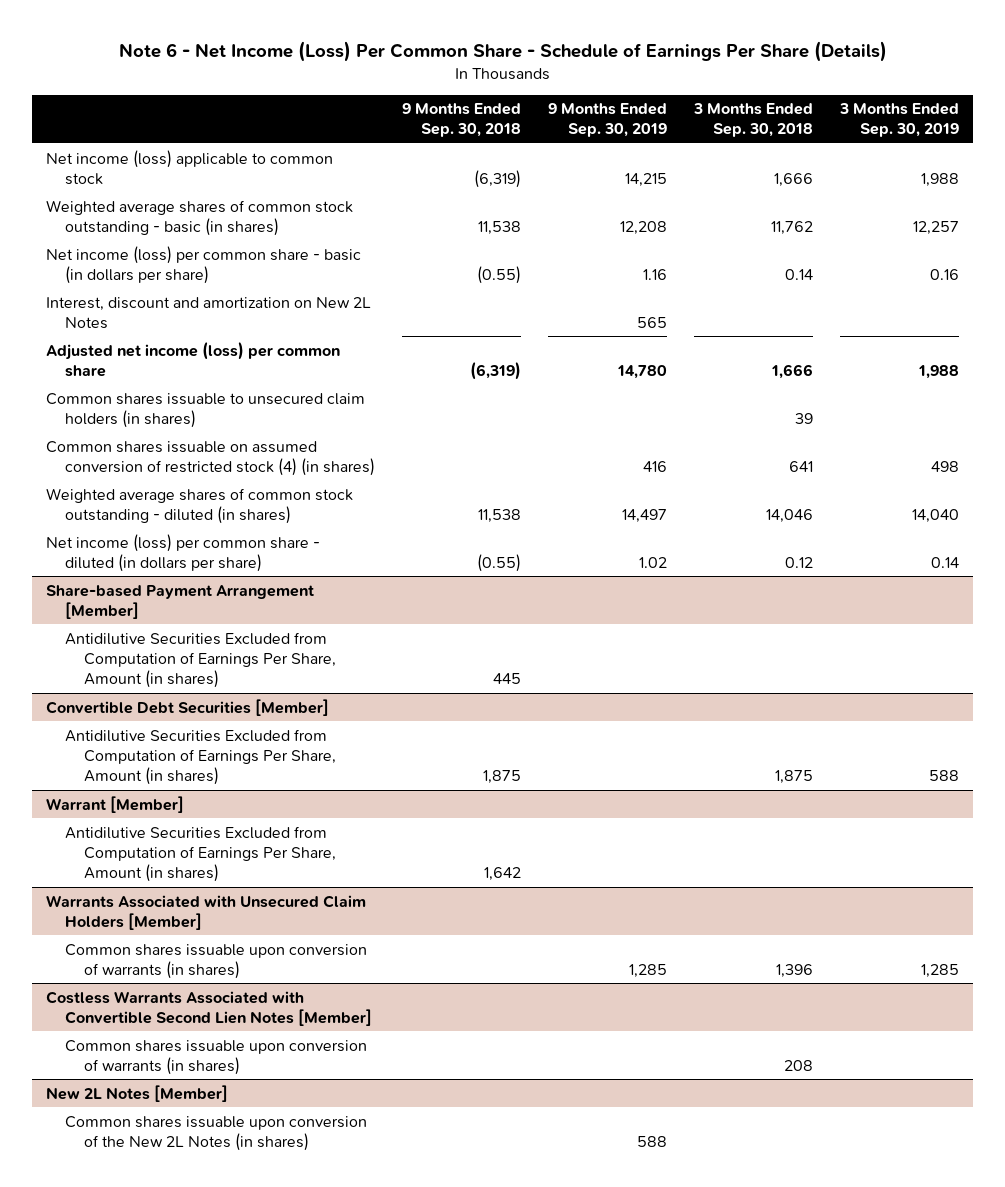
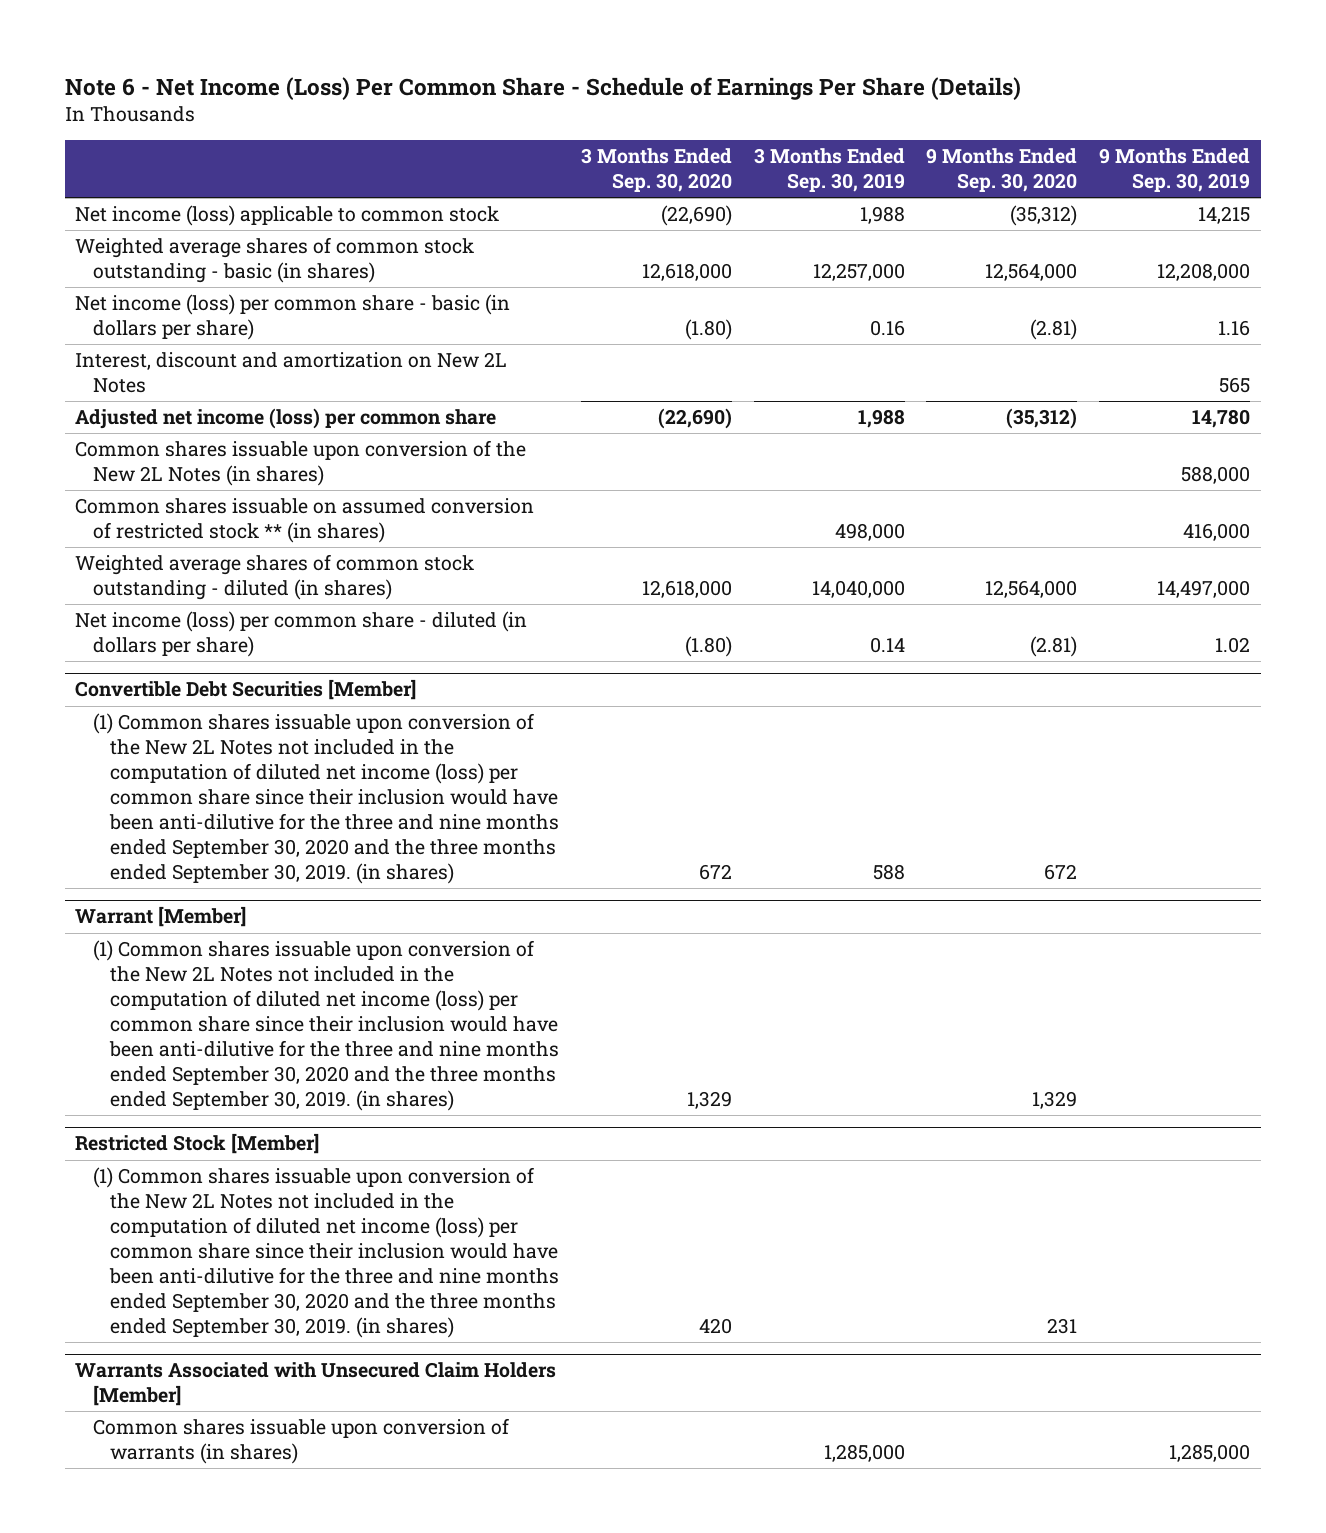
- | 9 Months Ended Sep. 30, 2018 | 9 Months Ended Sep. 30, 2019 | 3 Months Ended Sep. 30, 2018 | 3 Months Ended Sep. 30, 2019
+ | 3 Months Ended Sep. 30, 2020 | 3 Months Ended Sep. 30, 2019 | 9 Months Ended Sep. 30, 2020 | 9 Months Ended Sep. 30, 2019
- Weighted average shares of common stock outstanding - basic (in shares) | 11,538 | 12,208 | 11,762 | 12,257
+ Weighted average shares of common stock outstanding - basic (in shares) | 12,618,000 | 12,257,000 | 12,564,000 | 12,208,000
- Common shares issuable to unsecured claim holders (in shares) | | | 39 |
- Common shares issuable on assumed conversion of restricted stock (4) (in shares) | | 416 | 641 | 498
- Weighted average shares of common stock outstanding - diluted (in shares) | 11,538 | 14,497 | 14,046 | 14,040
+ Common shares issuable upon conversion of the New 2L Notes (in shares) | | | | 588,000
+ Common shares issuable on assumed conversion of restricted stock ** (in shares) | | 498,000 | | 416,000
+ Weighted average shares of common stock outstanding - diluted (in shares) | 12,618,000 | 14,040,000 | 12,564,000 | 14,497,000
- Share-based Payment Arrangement [Member]
- Antidilutive Securities Excluded from Computation of Earnings Per Share, Amount (in shares) | 445 | | |
@ Convertible Debt Securities [Member]
- Antidilutive Securities Excluded from Computation of Earnings Per Share, Amount (in shares) | 1,875 | | 1,875 | 588
+ (1) Common shares issuable upon conversion of the New 2L Notes not included in the computation of diluted net income (loss) per common share since their inclusion would have been anti-dilutive for the three and nine months ended September 30, 2020 and the three months ended September 30, 2019. (in shares) | 672 | 588 | 672 |
@ Warrant [Member]
- Antidilutive Securities Excluded from Computation of Earnings Per Share, Amount (in shares) | 1,642 | | |
+ (1) Common shares issuable upon conversion of the New 2L Notes not included in the computation of diluted net income (loss) per common share since their inclusion would have been anti-dilutive for the three and nine months ended September 30, 2020 and the three months ended September 30, 2019. (in shares) | 1,329 | | 1,329 |
+ Restricted Stock [Member]
+ (1) Common shares issuable upon conversion of the New 2L Notes not included in the computation of diluted net income (loss) per common share since their inclusion would have been anti-dilutive for the three and nine months ended September 30, 2020 and the three months ended September 30, 2019. (in shares) | 420 | | 231 |
@ Warrants Associated with Unsecured Claim Holders [Member]
- Common shares issuable upon conversion of warrants (in shares) | | 1,285 | 1,396 | 1,285
- Costless Warrants Associated with Convertible Second Lien Notes [Member]
- Common shares issuable upon conversion of warrants (in shares) | | | 208 |
- New 2L Notes [Member]
- Common shares issuable upon conversion of the New 2L Notes (in shares) | | 588 | |
@ Warrants Associated with Unsecured Claim Holders [Member]
+ Common shares issuable upon conversion of warrants (in shares) | | 1,285,000 | | 1,285,000

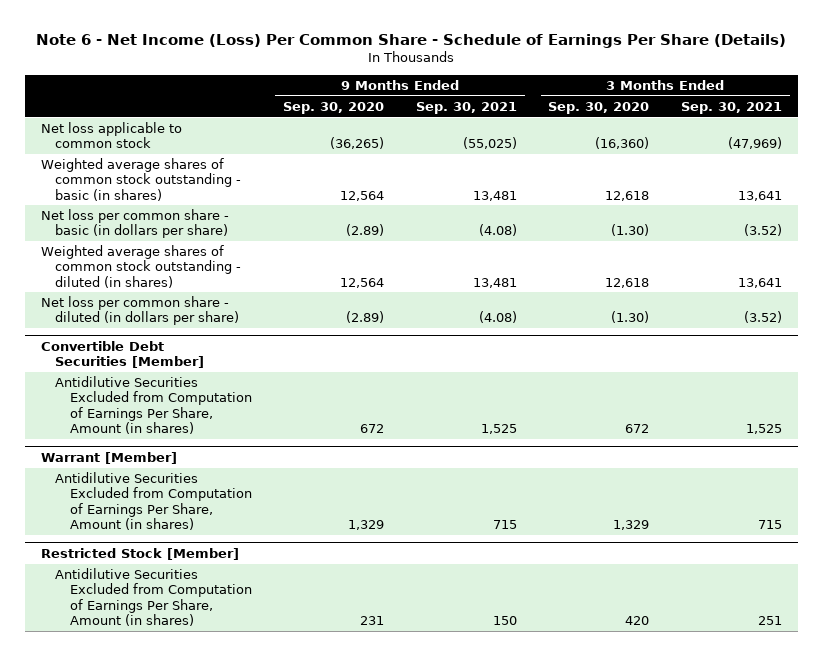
- | 3 Months Ended Sep. 30, 2020 | 3 Months Ended Sep. 30, 2019 | 9 Months Ended Sep. 30, 2020 | 9 Months Ended Sep. 30, 2019
+ | 9 Months Ended Sep. 30, 2020 | 9 Months Ended Sep. 30, 2021 | 3 Months Ended Sep. 30, 2020 | 3 Months Ended Sep. 30, 2021
- Net income (loss) applicable to common stock | (22,690) | 1,988 | (35,312) | 14,215
- Weighted average shares of common stock outstanding - basic (in shares) | 12,618,000 | 12,257,000 | 12,564,000 | 12,208,000
- Net income (loss) per common share - basic (in dollars per share) | (1.80) | 0.16 | (2.81) | 1.16
- Interest, discount and amortization on New 2L Notes | | | | 565
- Adjusted net income (loss) per common share | (22,690) | 1,988 | (35,312) | 14,780
- Common shares issuable upon conversion of the New 2L Notes (in shares) | | | | 588,000
- Common shares issuable on assumed conversion of restricted stock ** (in shares) | | 498,000 | | 416,000
- Weighted average shares of common stock outstanding - diluted (in shares) | 12,618,000 | 14,040,000 | 12,564,000 | 14,497,000
- Net income (loss) per common share - diluted (in dollars per share) | (1.80) | 0.14 | (2.81) | 1.02
+ Net loss applicable to common stock | (36,265) | (55,025) | (16,360) | (47,969)
+ Weighted average shares of common stock outstanding - basic (in shares) | 12,564 | 13,481 | 12,618 | 13,641
+ Net loss per common share - basic (in dollars per share) | (2.89) | (4.08) | (1.30) | (3.52)
+ Weighted average shares of common stock outstanding - diluted (in shares) | 12,564 | 13,481 | 12,618 | 13,641
+ Net loss per common share - diluted (in dollars per share) | (2.89) | (4.08) | (1.30) | (3.52)
@ Convertible Debt Securities [Member]
- (1) Common shares issuable upon conversion of the New 2L Notes not included in the computation of diluted net income (loss) per common share since their inclusion would have been anti-dilutive for the three and nine months ended September 30, 2020 and the three months ended September 30, 2019. (in shares) | 672 | 588 | 672 |
+ Antidilutive Securities Excluded from Computation of Earnings Per Share, Amount (in shares) | 672 | 1,525 | 672 | 1,525
@ Warrant [Member]
- (1) Common shares issuable upon conversion of the New 2L Notes not included in the computation of diluted net income (loss) per common share since their inclusion would have been anti-dilutive for the three and nine months ended September 30, 2020 and the three months ended September 30, 2019. (in shares) | 1,329 | | 1,329 |
+ Antidilutive Securities Excluded from Computation of Earnings Per Share, Amount (in shares) | 1,329 | 715 | 1,329 | 715
@ Restricted Stock [Member]
- (1) Common shares issuable upon conversion of the New 2L Notes not included in the computation of diluted net income (loss) per common share since their inclusion would have been anti-dilutive for the three and nine months ended September 30, 2020 and the three months ended September 30, 2019. (in shares) | 420 | | 231 |
- Warrants Associated with Unsecured Claim Holders [Member]
- Common shares issuable upon conversion of warrants (in shares) | | 1,285,000 | | 1,285,000
@ Restricted Stock [Member]
+ Antidilutive Securities Excluded from Computation of Earnings Per Share, Amount (in shares) | 231 | 150 | 420 | 251

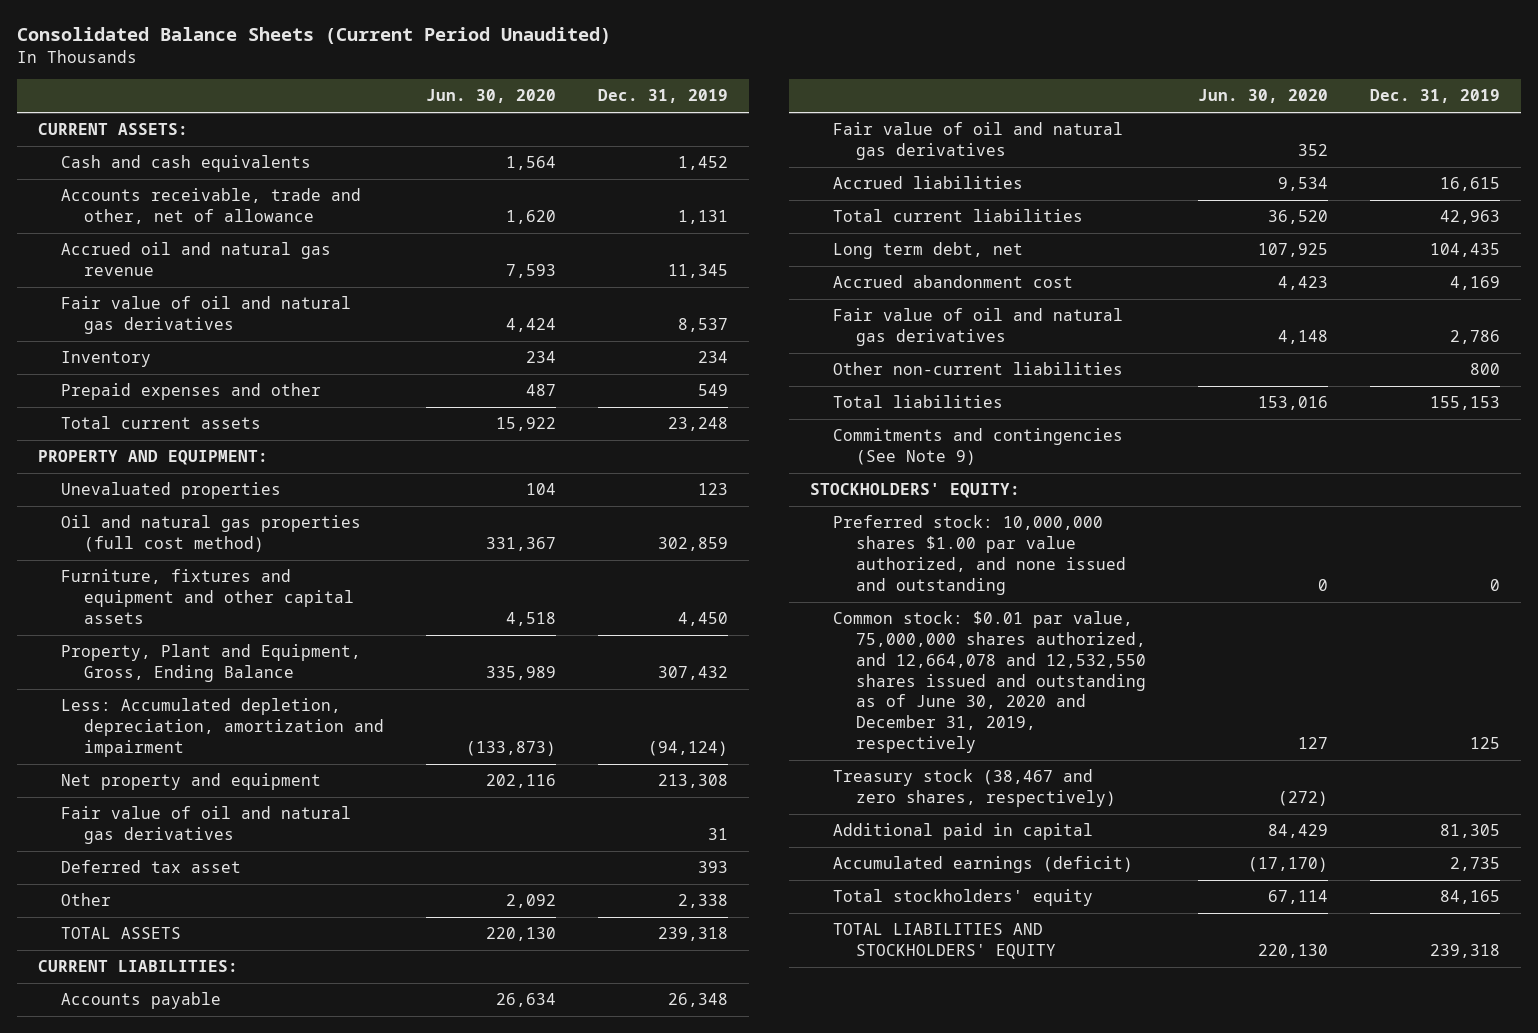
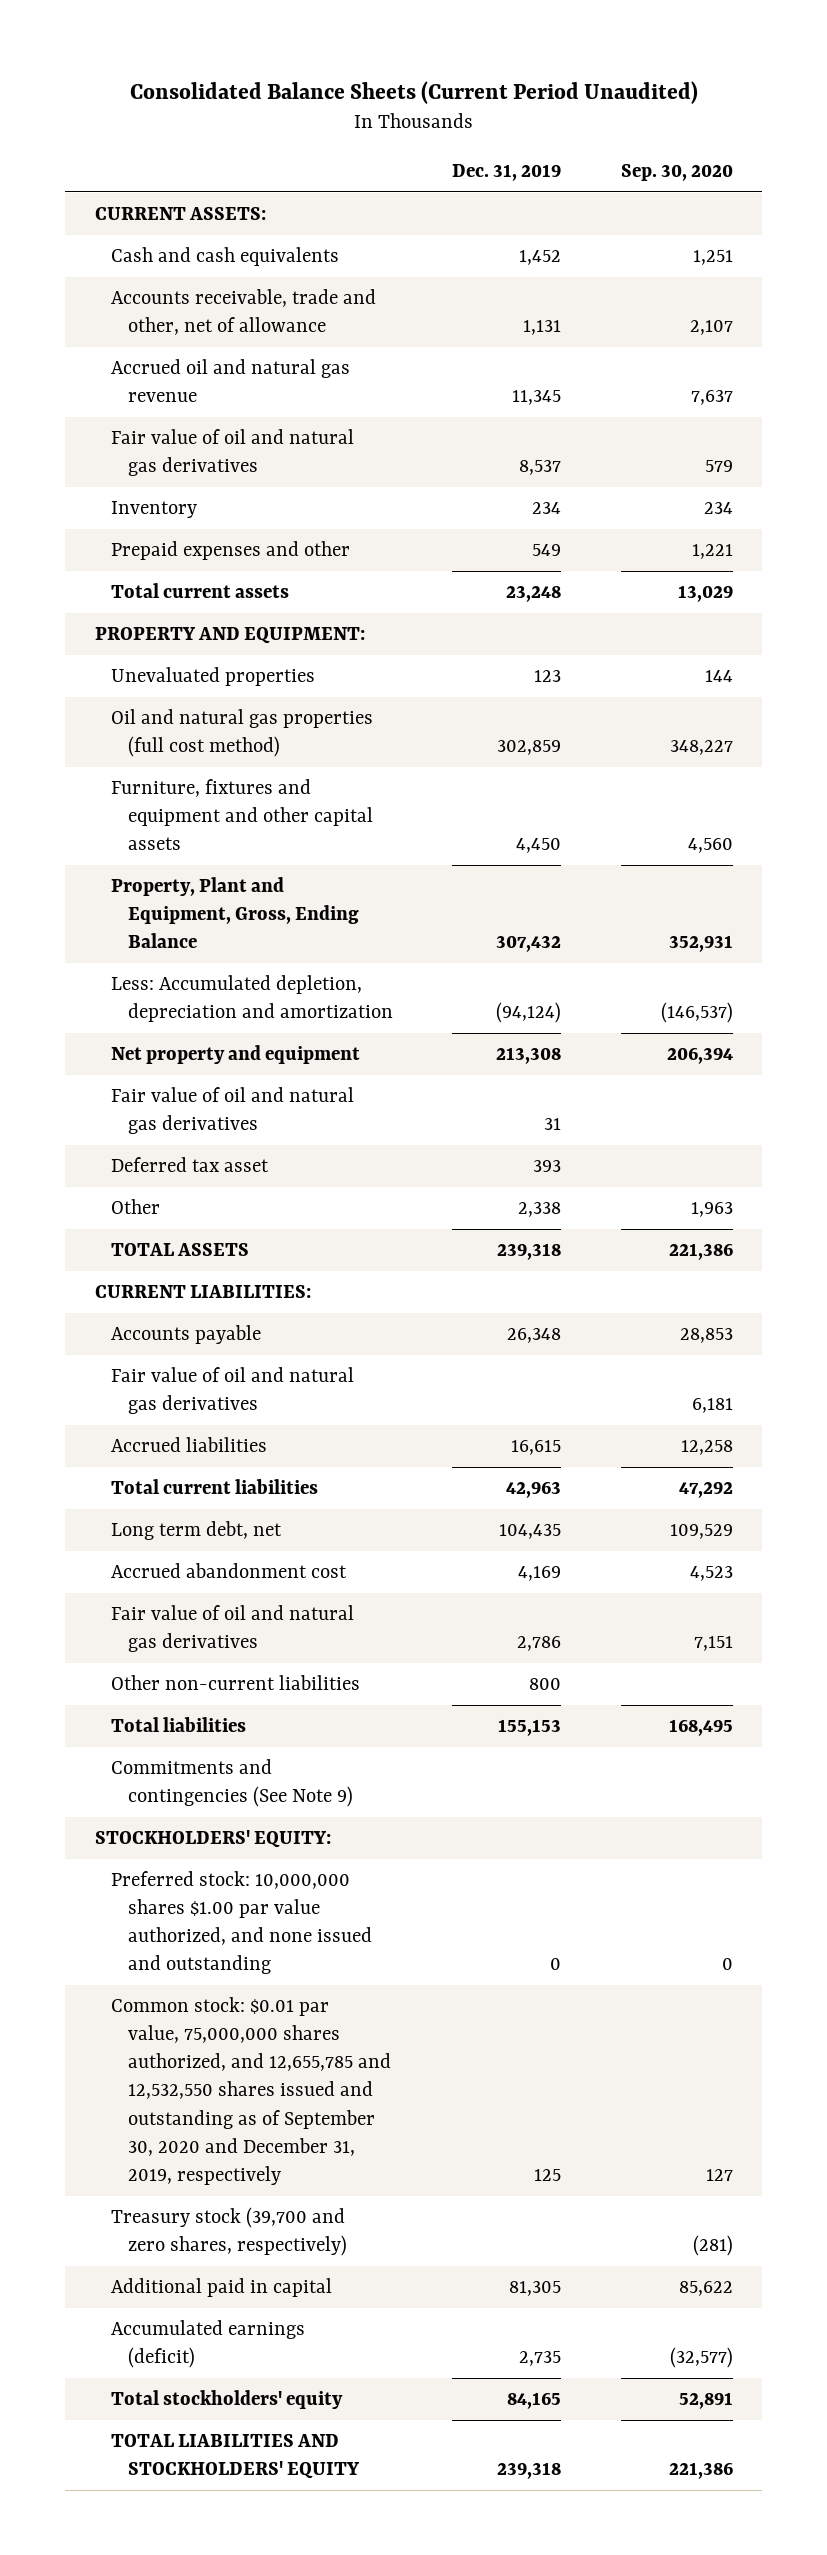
- | Jun. 30, 2020 | Dec. 31, 2019
+ | Dec. 31, 2019 | Sep. 30, 2020
- Less: Accumulated depletion, depreciation, amortization and impairment | (133,873) | (94,124)
+ Less: Accumulated depletion, depreciation and amortization | (94,124) | (146,537)
- Common stock: $0.01 par value, 75,000,000 shares authorized, and 12,664,078 and 12,532,550 shares issued and outstanding as of June 30, 2020 and December 31, 2019, respectively | 127 | 125
- Treasury stock (38,467 and zero shares, respectively) | (272) |
+ Common stock: $0.01 par value, 75,000,000 shares authorized, and 12,655,785 and 12,532,550 shares issued and outstanding as of September 30, 2020 and December 31, 2019, respectively | 125 | 127
+ Treasury stock (39,700 and zero shares, respectively) | | (281)

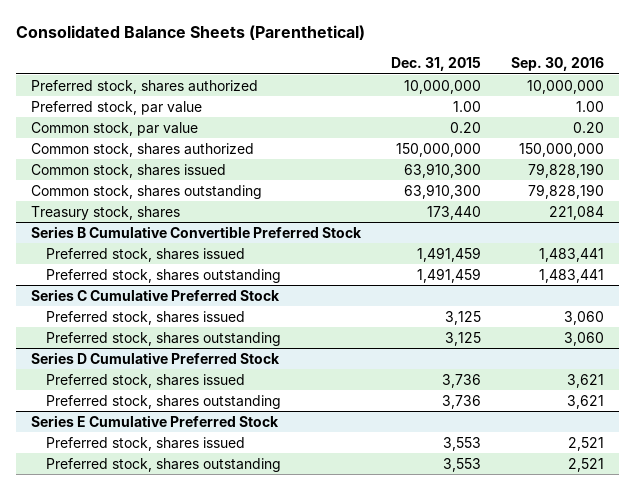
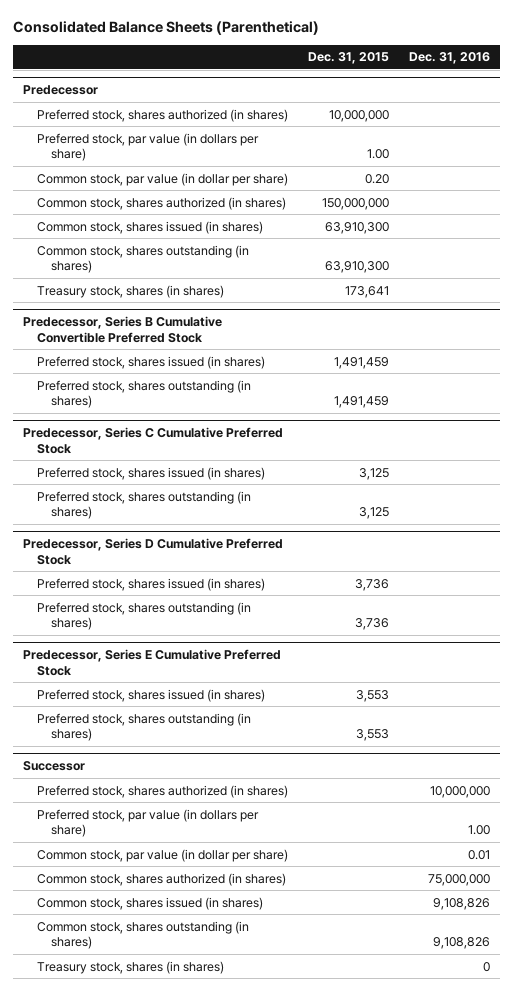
- | Dec. 31, 2015 | Sep. 30, 2016
+ | Dec. 31, 2015 | Dec. 31, 2016
- Preferred stock, shares authorized | 10,000,000 | 10,000,000
- Preferred stock, par value | 1.00 | 1.00
- Common stock, par value | 0.20 | 0.20
- Common stock, shares authorized | 150,000,000 | 150,000,000
- Common stock, shares issued | 63,910,300 | 79,828,190
- Common stock, shares outstanding | 63,910,300 | 79,828,190
- Treasury stock, shares | 173,440 | 221,084
- Series B Cumulative Convertible Preferred Stock
- Preferred stock, shares issued | 1,491,459 | 1,483,441
- Preferred stock, shares outstanding | 1,491,459 | 1,483,441
- Series C Cumulative Preferred Stock
- Preferred stock, shares issued | 3,125 | 3,060
- Preferred stock, shares outstanding | 3,125 | 3,060
- Series D Cumulative Preferred Stock
- Preferred stock, shares issued | 3,736 | 3,621
- Preferred stock, shares outstanding | 3,736 | 3,621
- Series E Cumulative Preferred Stock
- Preferred stock, shares issued | 3,553 | 2,521
- Preferred stock, shares outstanding | 3,553 | 2,521
+ Predecessor
+ Preferred stock, shares authorized (in shares) | 10,000,000 |
+ Preferred stock, par value (in dollars per share) | 1.00 |
+ Common stock, par value (in dollar per share) | 0.20 |
+ Common stock, shares authorized (in shares) | 150,000,000 |
+ Common stock, shares issued (in shares) | 63,910,300 |
+ Common stock, shares outstanding (in shares) | 63,910,300 |
+ Treasury stock, shares (in shares) | 173,641 |
+ Predecessor, Series B Cumulative Convertible Preferred Stock
+ Preferred stock, shares issued (in shares) | 1,491,459 |
+ Preferred stock, shares outstanding (in shares) | 1,491,459 |
+ Predecessor, Series C Cumulative Preferred Stock
+ Preferred stock, shares issued (in shares) | 3,125 |
+ Preferred stock, shares outstanding (in shares) | 3,125 |
+ Predecessor, Series D Cumulative Preferred Stock
+ Preferred stock, shares issued (in shares) | 3,736 |
+ Preferred stock, shares outstanding (in shares) | 3,736 |
+ Predecessor, Series E Cumulative Preferred Stock
+ Preferred stock, shares issued (in shares) | 3,553 |
+ Preferred stock, shares outstanding (in shares) | 3,553 |
+ Successor
+ Preferred stock, shares authorized (in shares) | | 10,000,000
+ Preferred stock, par value (in dollars per share) | | 1.00
+ Common stock, par value (in dollar per share) | | 0.01
+ Common stock, shares authorized (in shares) | | 75,000,000
+ Common stock, shares issued (in shares) | | 9,108,826
+ Common stock, shares outstanding (in shares) | | 9,108,826
+ Treasury stock, shares (in shares) | | 0

